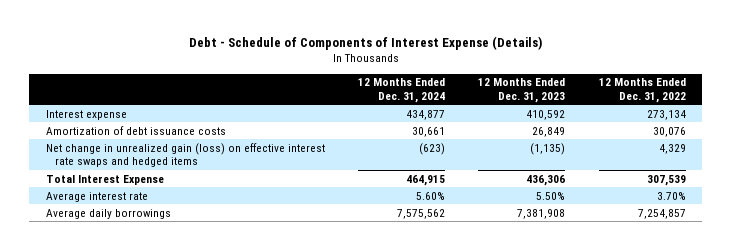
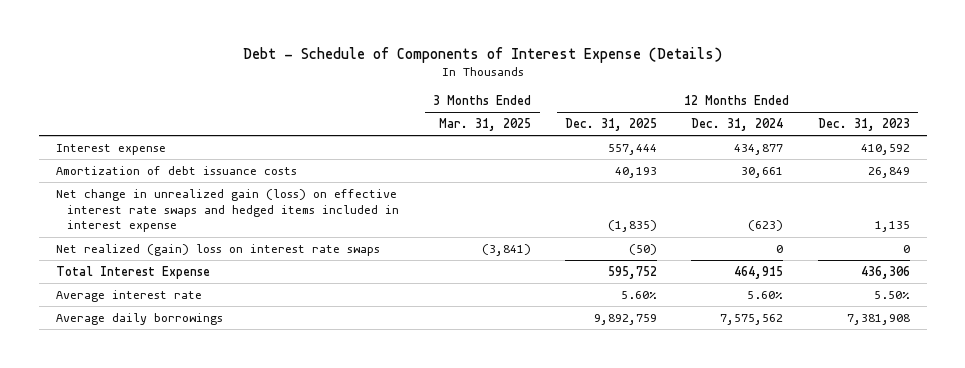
- | 12 Months Ended Dec. 31, 2024 | 12 Months Ended Dec. 31, 2023 | 12 Months Ended Dec. 31, 2022
+ | 3 Months Ended Mar. 31, 2025 | 12 Months Ended Dec. 31, 2025 | 12 Months Ended Dec. 31, 2024 | 12 Months Ended Dec. 31, 2023
- Net change in unrealized gain (loss) on effective interest rate swaps and hedged items | (623) | (1,135) | 4,329
+ Net change in unrealized gain (loss) on effective interest rate swaps and hedged items included in interest expense | | (1,835) | (623) | 1,135
+ Net realized (gain) loss on interest rate swaps | (3,841) | (50) | 0 | 0

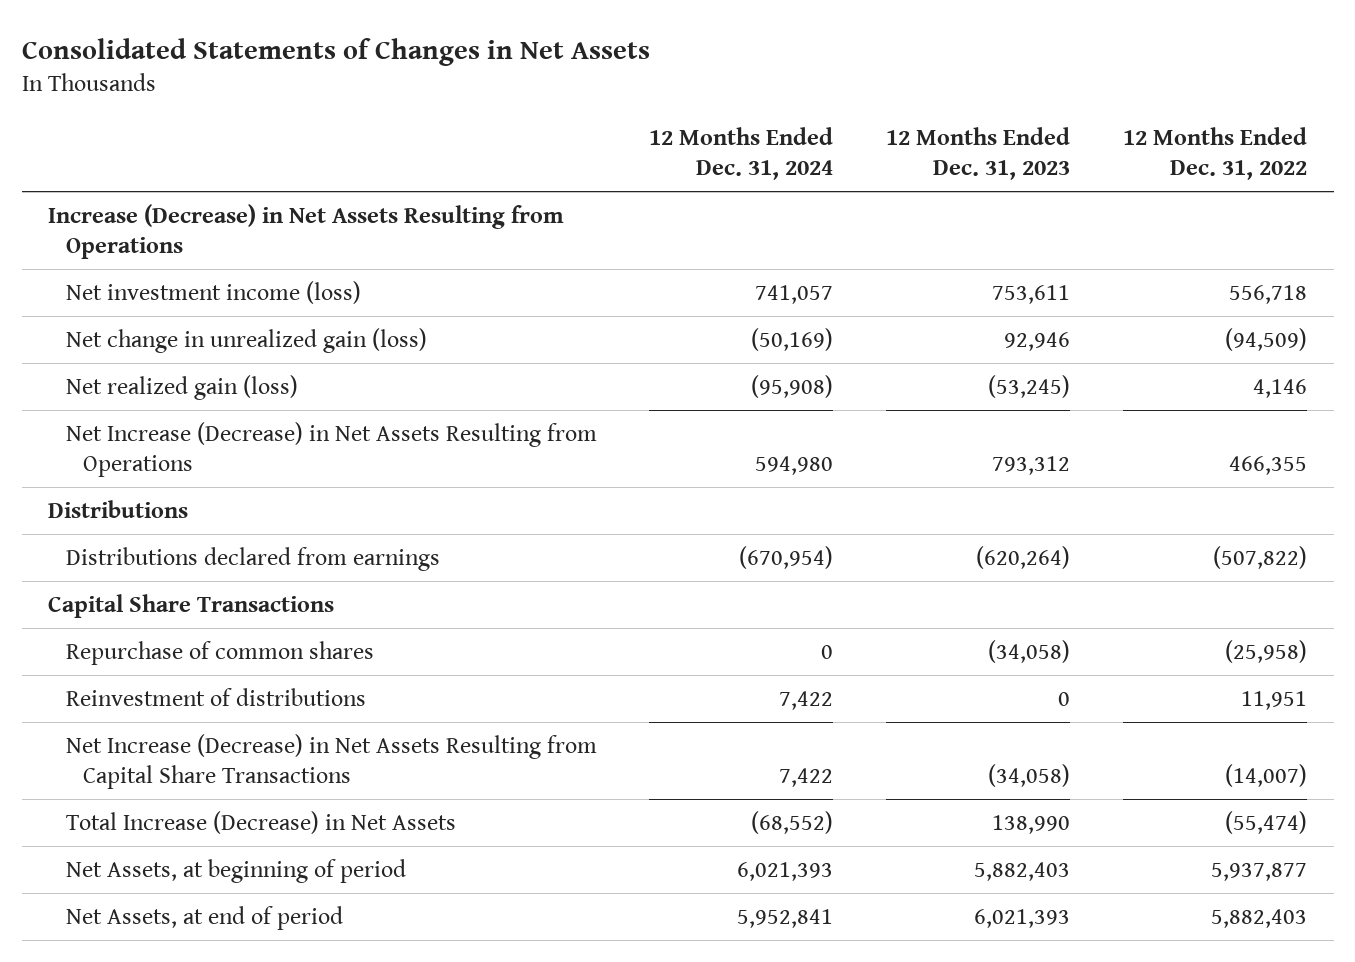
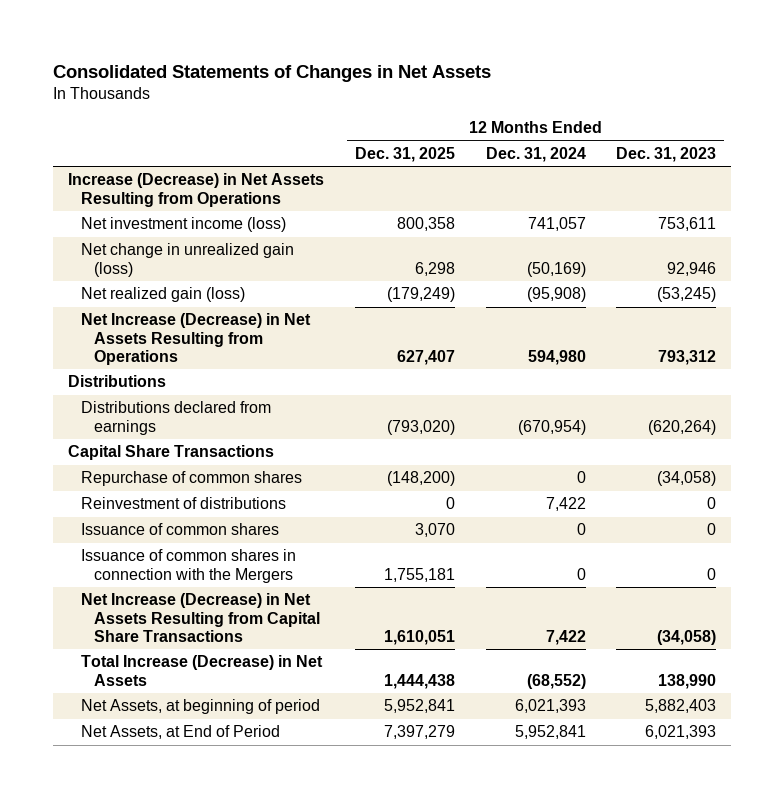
- | 12 Months Ended Dec. 31, 2024 | 12 Months Ended Dec. 31, 2023 | 12 Months Ended Dec. 31, 2022
+ | 12 Months Ended Dec. 31, 2025 | 12 Months Ended Dec. 31, 2024 | 12 Months Ended Dec. 31, 2023
+ Issuance of common shares | 3,070 | 0 | 0
+ Issuance of common shares in connection with the Mergers | 1,755,181 | 0 | 0
- Net Assets, at end of period | 5,952,841 | 6,021,393 | 5,882,403
+ Net Assets, at End of Period | 7,397,279 | 5,952,841 | 6,021,393

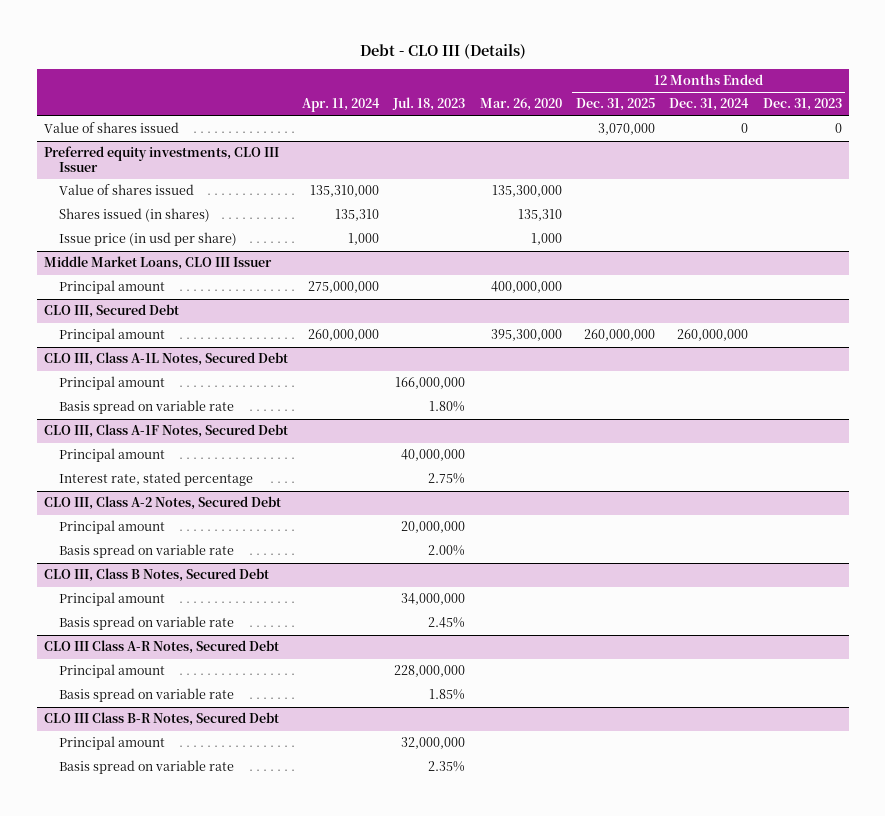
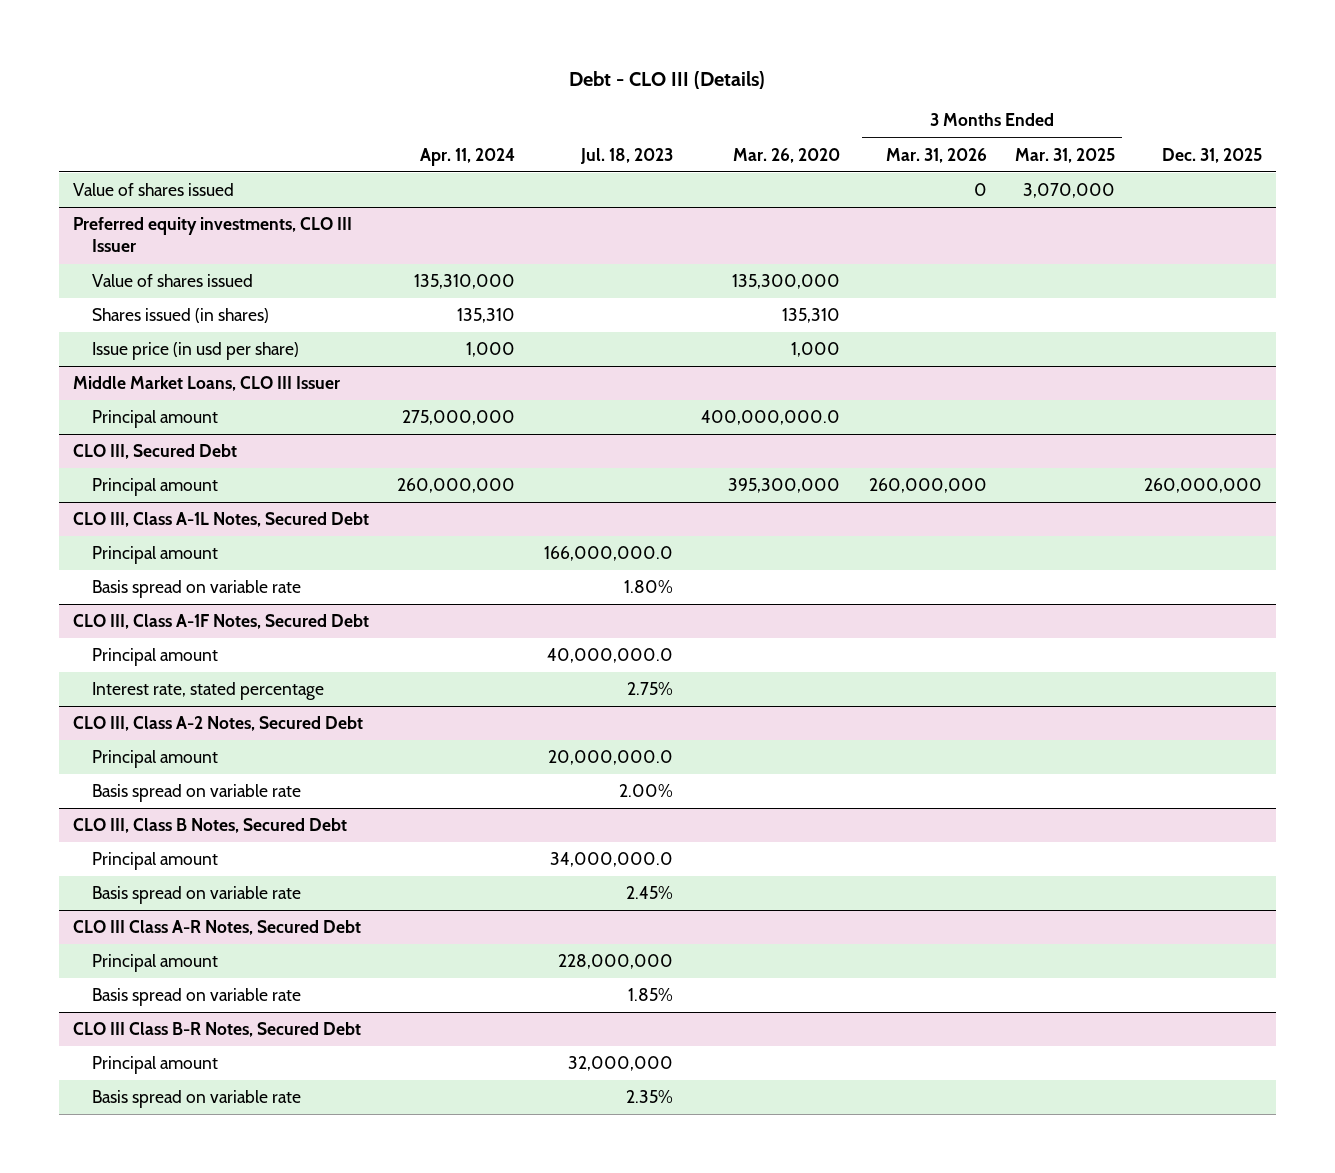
- | Apr. 11, 2024 | Jul. 18, 2023 | Mar. 26, 2020 | 12 Months Ended Dec. 31, 2025 | 12 Months Ended Dec. 31, 2024 | 12 Months Ended Dec. 31, 2023
+ | Apr. 11, 2024 | Jul. 18, 2023 | Mar. 26, 2020 | 3 Months Ended Mar. 31, 2026 | 3 Months Ended Mar. 31, 2025 | Dec. 31, 2025
@ Middle Market Loans, CLO III Issuer
- Principal amount | 275,000,000 | | 400,000,000 | | |
+ Principal amount | 275,000,000 | | 400,000,000.0 | | |
@ CLO III, Class A-1L Notes, Secured Debt
- Principal amount | | 166,000,000 | | | |
+ Principal amount | | 166,000,000.0 | | | |
@ CLO III, Class A-1F Notes, Secured Debt
- Principal amount | | 40,000,000 | | | |
+ Principal amount | | 40,000,000.0 | | | |
@ CLO III, Class A-2 Notes, Secured Debt
- Principal amount | | 20,000,000 | | | |
+ Principal amount | | 20,000,000.0 | | | |
@ CLO III, Class B Notes, Secured Debt
- Principal amount | | 34,000,000 | | | |
+ Principal amount | | 34,000,000.0 | | | |

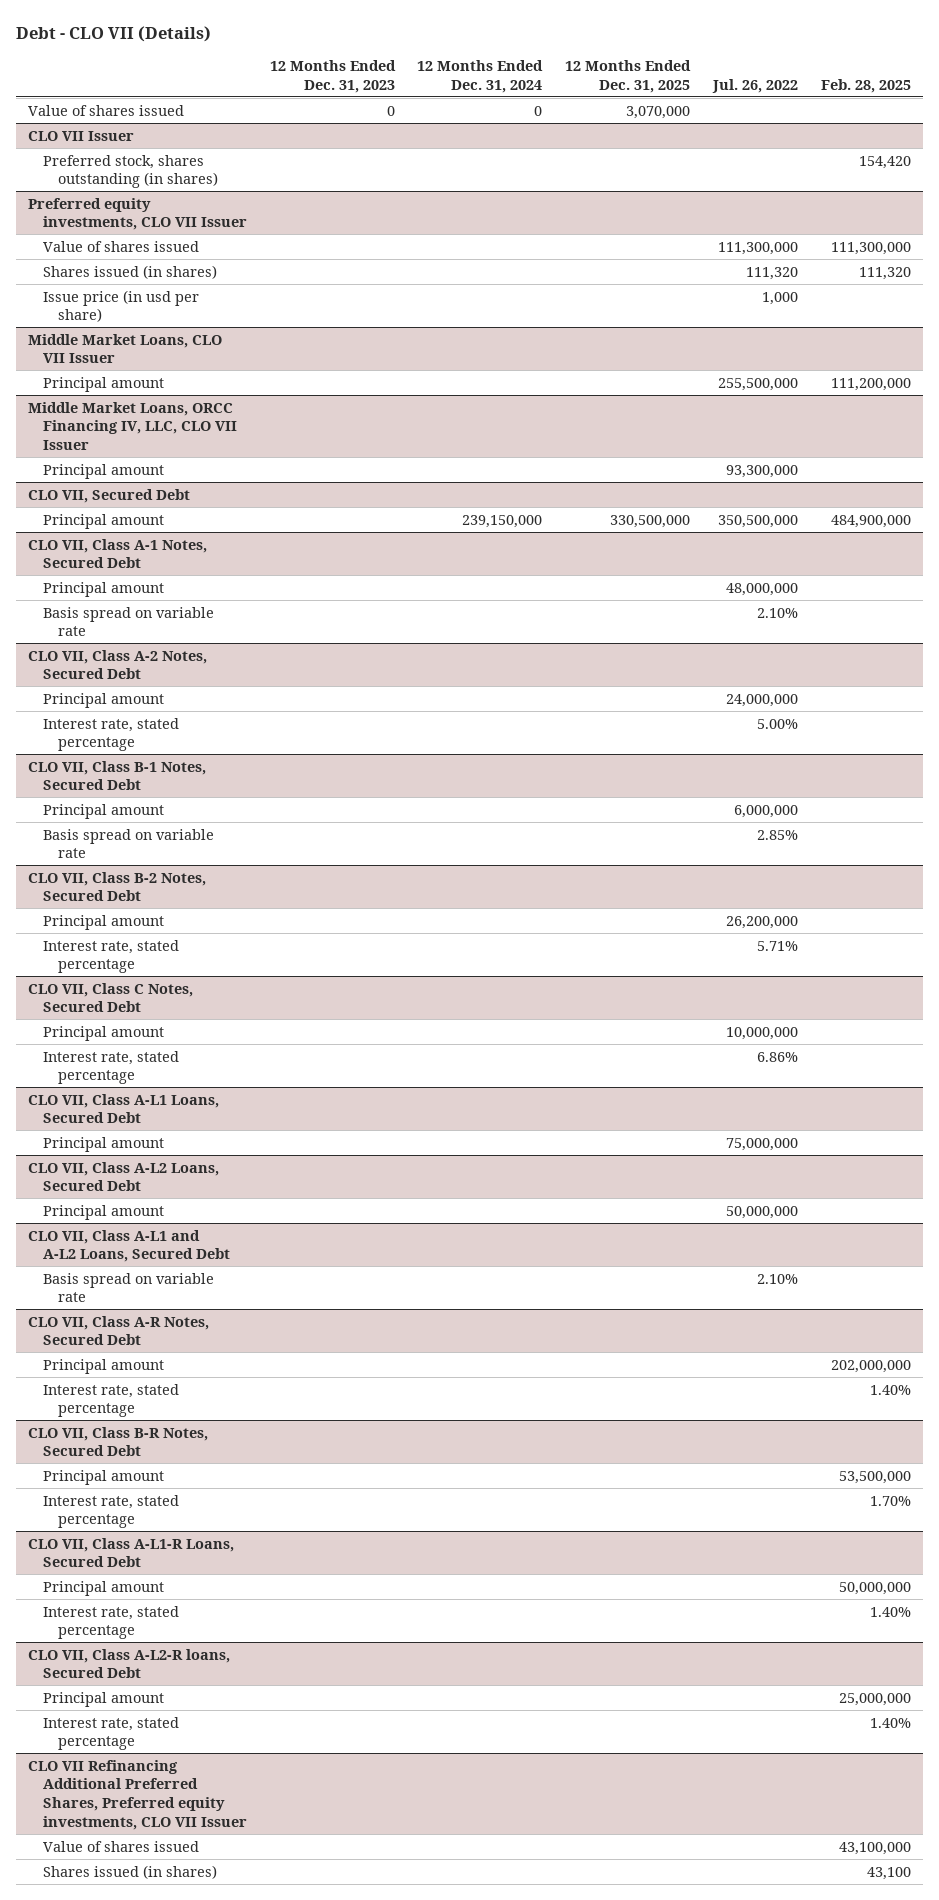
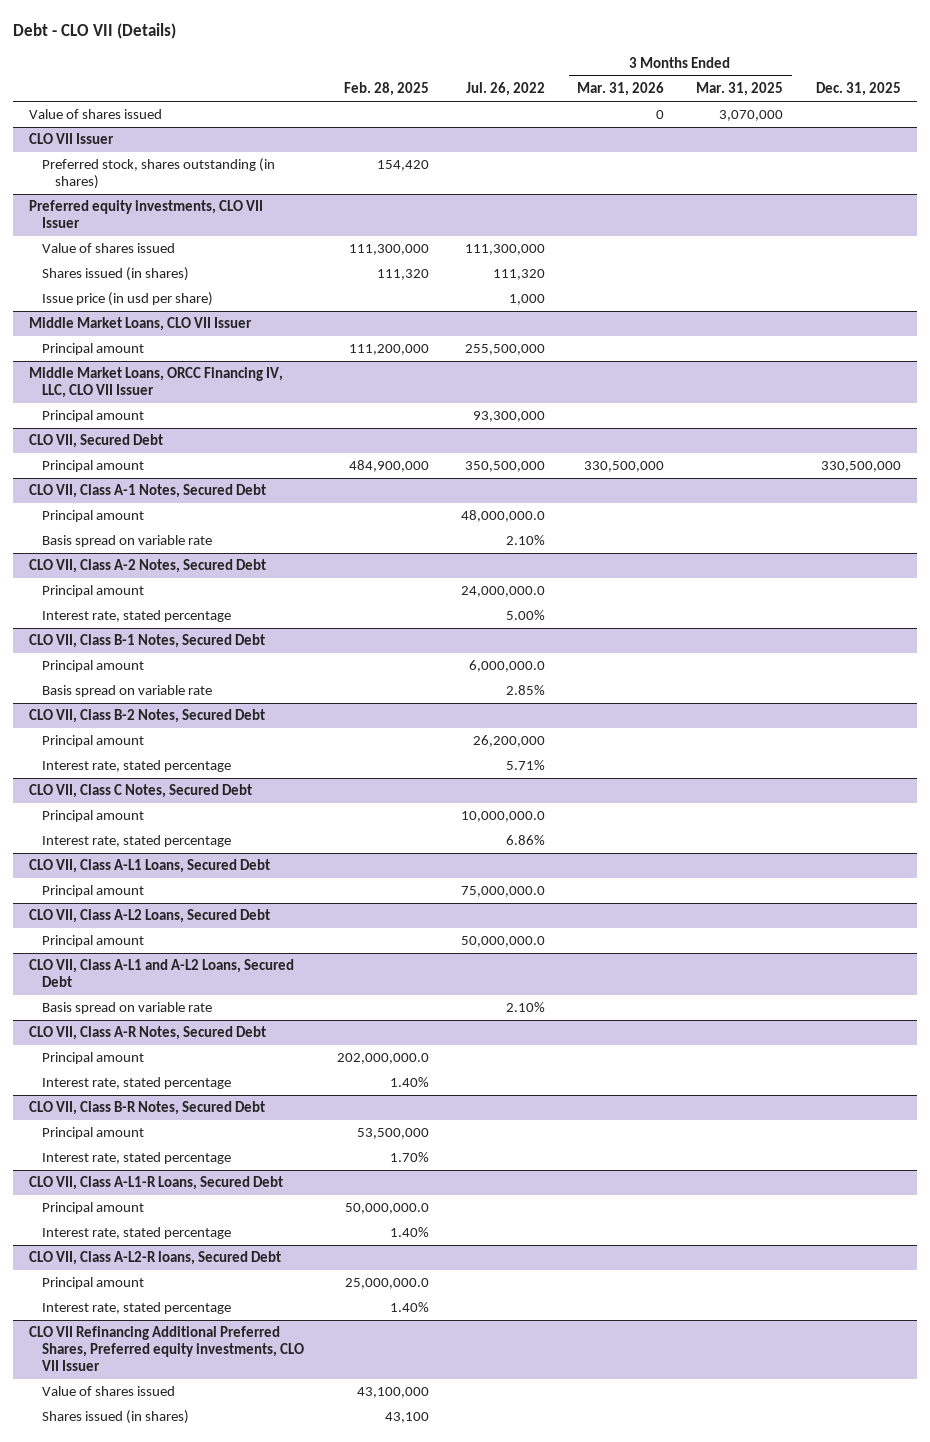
- | 12 Months Ended Dec. 31, 2023 | 12 Months Ended Dec. 31, 2024 | 12 Months Ended Dec. 31, 2025 | Jul. 26, 2022 | Feb. 28, 2025
+ | Feb. 28, 2025 | Jul. 26, 2022 | 3 Months Ended Mar. 31, 2026 | 3 Months Ended Mar. 31, 2025 | Dec. 31, 2025
@ CLO VII, Class A-1 Notes, Secured Debt
- Principal amount | | | | 48,000,000 |
+ Principal amount | | 48,000,000.0 | | |
@ CLO VII, Class A-2 Notes, Secured Debt
- Principal amount | | | | 24,000,000 |
+ Principal amount | | 24,000,000.0 | | |
@ CLO VII, Class B-1 Notes, Secured Debt
- Principal amount | | | | 6,000,000 |
+ Principal amount | | 6,000,000.0 | | |
@ CLO VII, Class C Notes, Secured Debt
- Principal amount | | | | 10,000,000 |
+ Principal amount | | 10,000,000.0 | | |
@ CLO VII, Class A-L1 Loans, Secured Debt
- Principal amount | | | | 75,000,000 |
+ Principal amount | | 75,000,000.0 | | |
@ CLO VII, Class A-L2 Loans, Secured Debt
- Principal amount | | | | 50,000,000 |
+ Principal amount | | 50,000,000.0 | | |
@ CLO VII, Class A-R Notes, Secured Debt
- Principal amount | | | | | 202,000,000
+ Principal amount | 202,000,000.0 | | | |
@ CLO VII, Class A-L1-R Loans, Secured Debt
- Principal amount | | | | | 50,000,000
+ Principal amount | 50,000,000.0 | | | |
@ CLO VII, Class A-L2-R loans, Secured Debt
- Principal amount | | | | | 25,000,000
+ Principal amount | 25,000,000.0 | | | |

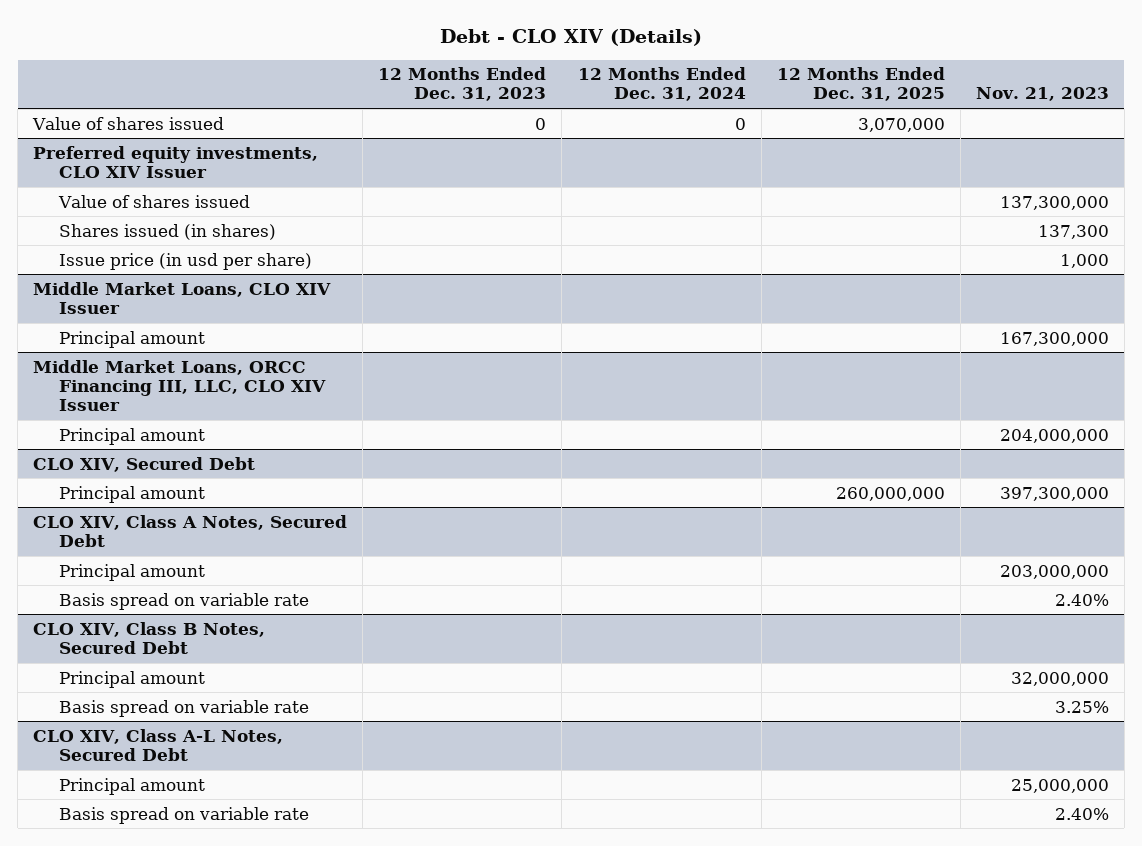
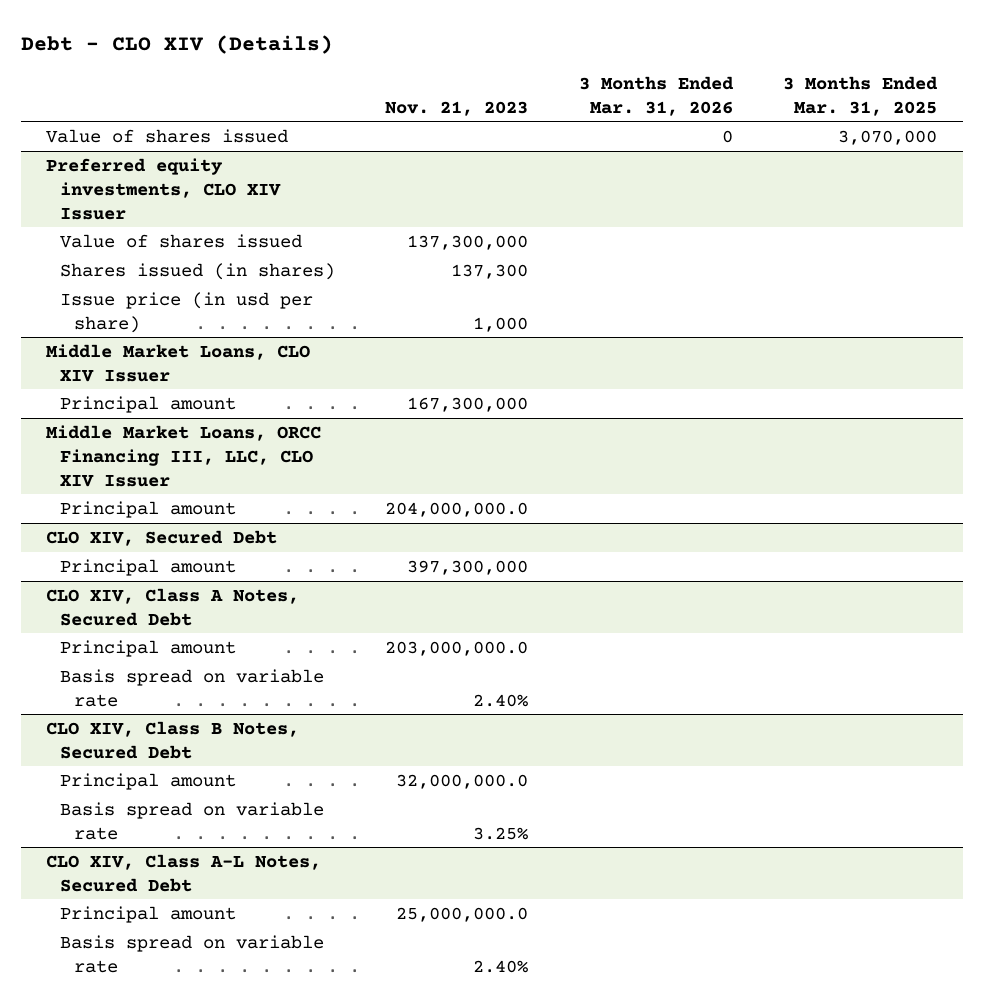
- | 12 Months Ended Dec. 31, 2023 | 12 Months Ended Dec. 31, 2024 | 12 Months Ended Dec. 31, 2025 | Nov. 21, 2023
+ | Nov. 21, 2023 | 3 Months Ended Mar. 31, 2026 | 3 Months Ended Mar. 31, 2025
@ Middle Market Loans, ORCC Financing III, LLC, CLO XIV Issuer
- Principal amount | | | | 204,000,000
+ Principal amount | 204,000,000.0 | |
@ CLO XIV, Class A Notes, Secured Debt
- Principal amount | | | | 203,000,000
+ Principal amount | 203,000,000.0 | |
@ CLO XIV, Class B Notes, Secured Debt
- Principal amount | | | | 32,000,000
+ Principal amount | 32,000,000.0 | |
@ CLO XIV, Class A-L Notes, Secured Debt
- Principal amount | | | | 25,000,000
+ Principal amount | 25,000,000.0 | |

